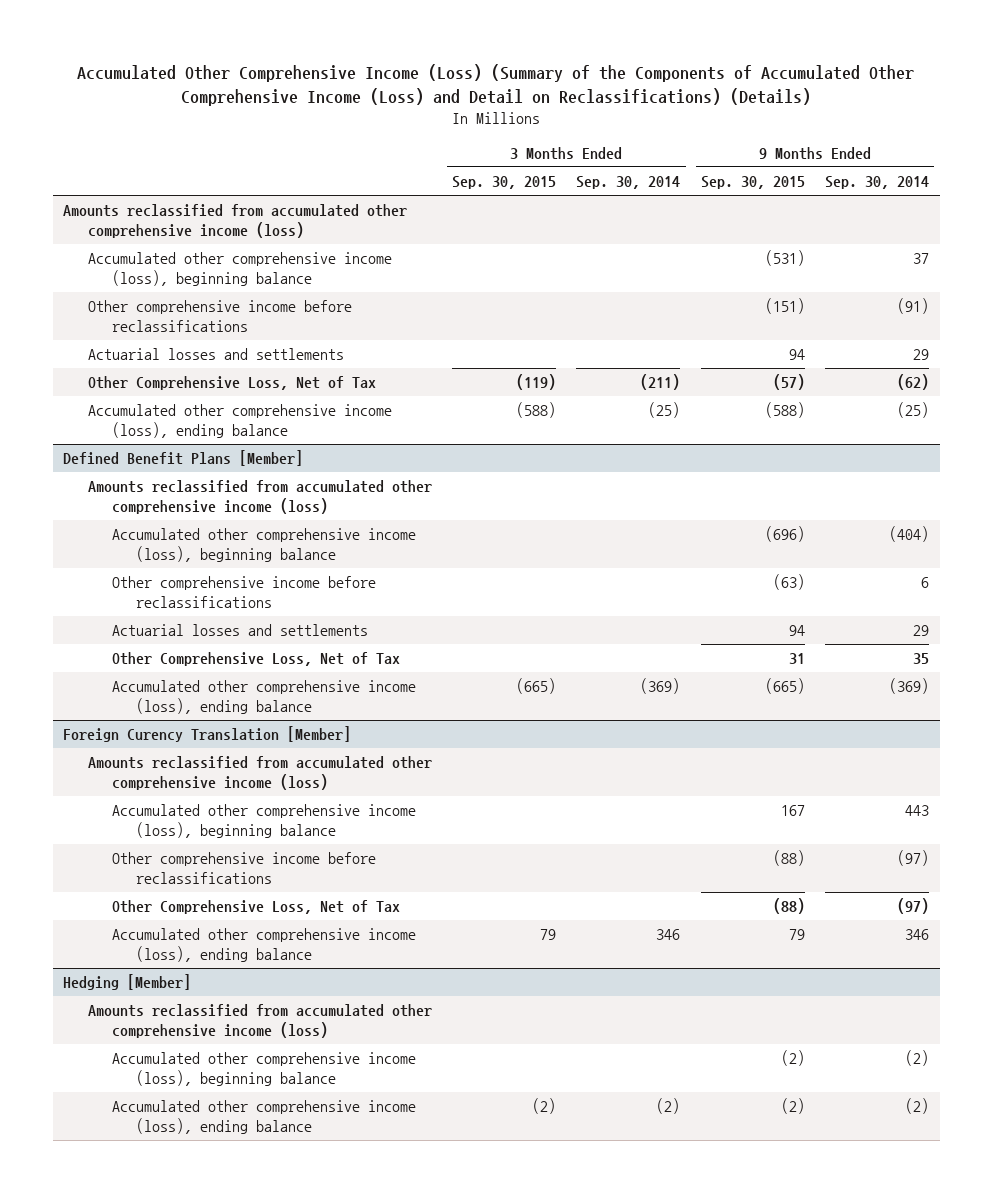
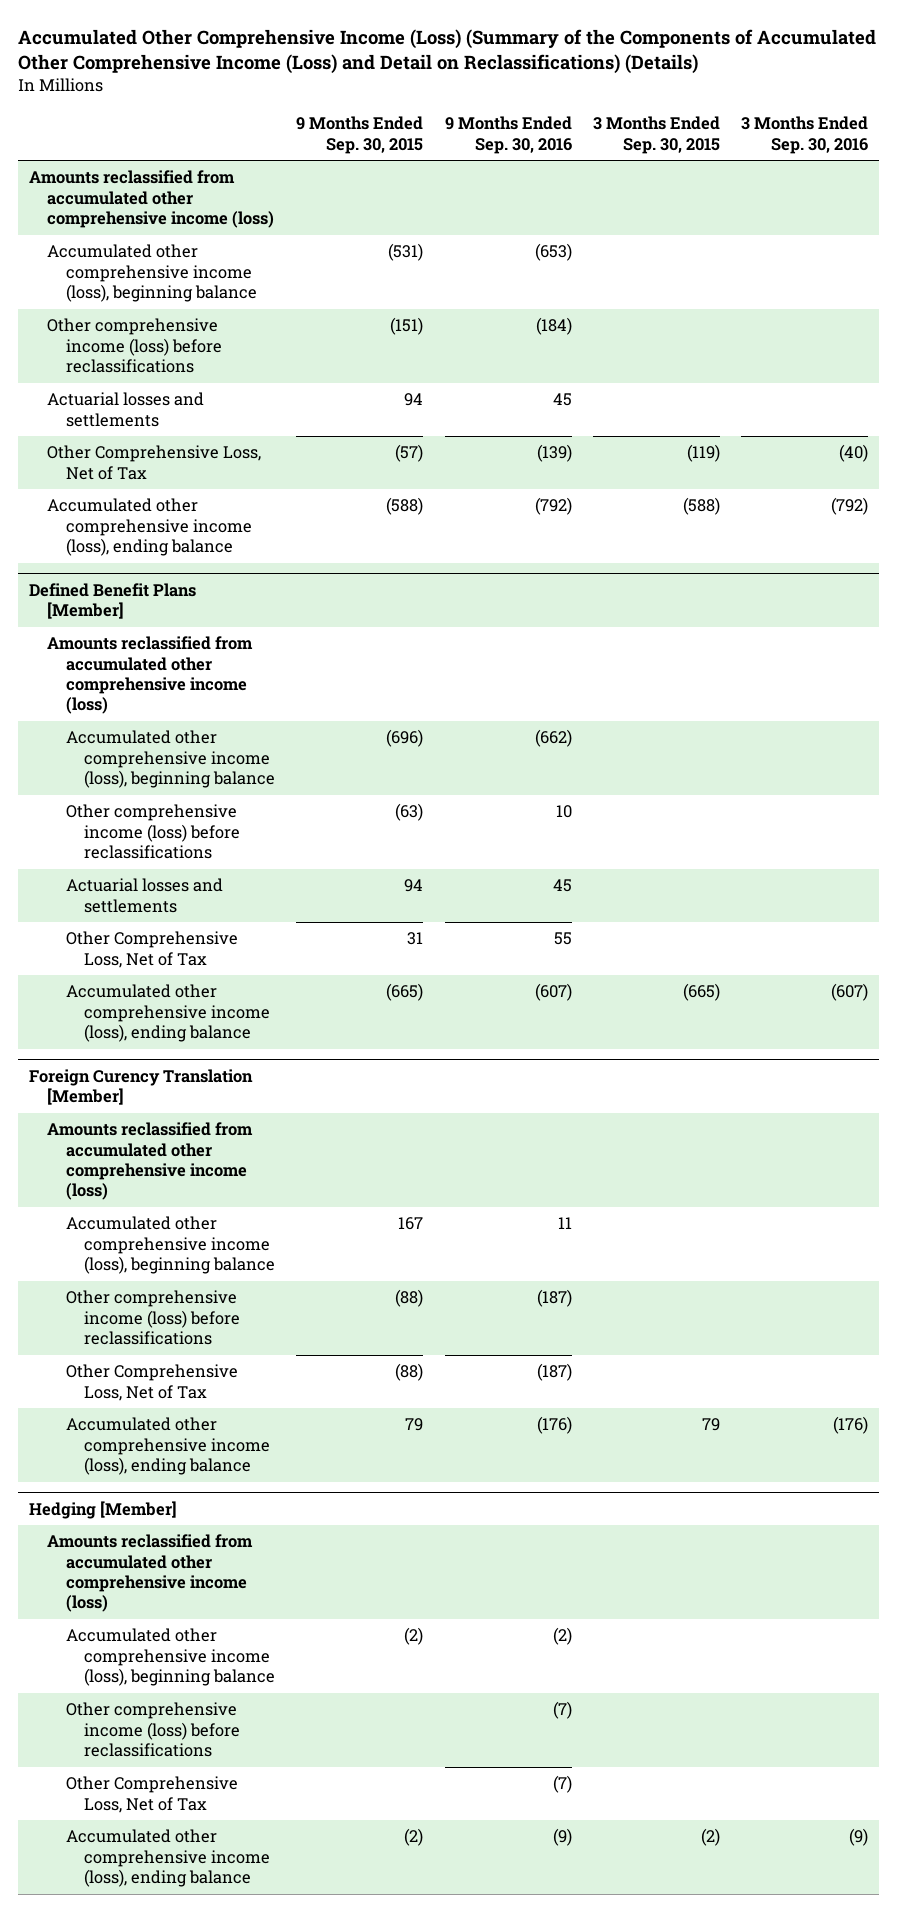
- | 3 Months Ended Sep. 30, 2015 | 3 Months Ended Sep. 30, 2014 | 9 Months Ended Sep. 30, 2015 | 9 Months Ended Sep. 30, 2014
+ | 9 Months Ended Sep. 30, 2015 | 9 Months Ended Sep. 30, 2016 | 3 Months Ended Sep. 30, 2015 | 3 Months Ended Sep. 30, 2016
- Other comprehensive income before reclassifications | | | (151) | (91)
+ Other comprehensive income (loss) before reclassifications | (151) | (184) | |
@ Defined Benefit Plans [Member]
- Other comprehensive income before reclassifications | | | (63) | 6
+ Other comprehensive income (loss) before reclassifications | (63) | 10 | |
@ Foreign Curency Translation [Member]
- Other comprehensive income before reclassifications | | | (88) | (97)
+ Other comprehensive income (loss) before reclassifications | (88) | (187) | |
@ Hedging [Member]
+ Other comprehensive income (loss) before reclassifications | | (7) | |
+ Other Comprehensive Loss, Net of Tax | | (7) | |

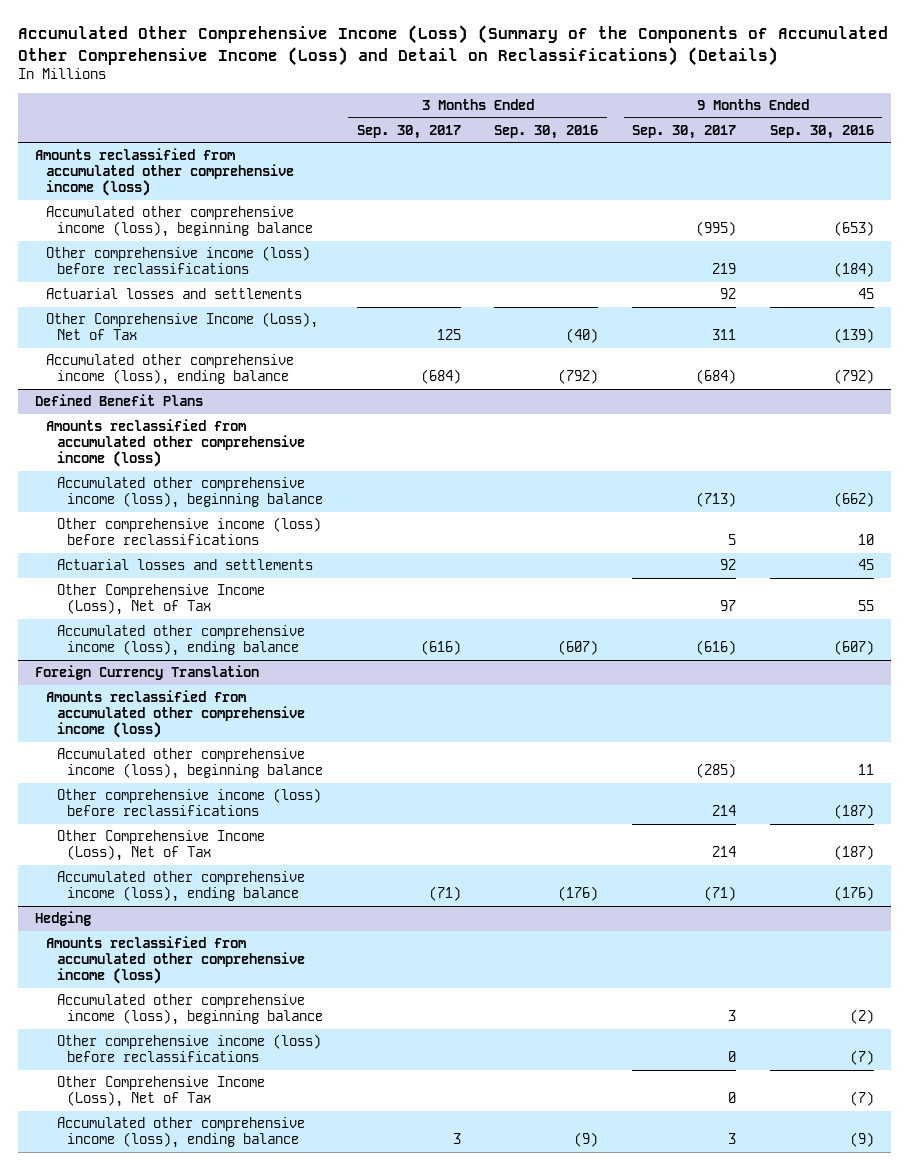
- | 9 Months Ended Sep. 30, 2015 | 9 Months Ended Sep. 30, 2016 | 3 Months Ended Sep. 30, 2015 | 3 Months Ended Sep. 30, 2016
+ | 3 Months Ended Sep. 30, 2017 | 3 Months Ended Sep. 30, 2016 | 9 Months Ended Sep. 30, 2017 | 9 Months Ended Sep. 30, 2016
- Other Comprehensive Loss, Net of Tax | (57) | (139) | (119) | (40)
+ Other Comprehensive Income (Loss), Net of Tax | 125 | (40) | 311 | (139)
- Defined Benefit Plans [Member]
+ Defined Benefit Plans
- Other Comprehensive Loss, Net of Tax | 31 | 55 | |
+ Other Comprehensive Income (Loss), Net of Tax | | | 97 | 55
- Foreign Curency Translation [Member]
+ Foreign Currency Translation
- Other Comprehensive Loss, Net of Tax | (88) | (187) | |
+ Other Comprehensive Income (Loss), Net of Tax | | | 214 | (187)
- Hedging [Member]
+ Hedging
- Other Comprehensive Loss, Net of Tax | | (7) | |
+ Other Comprehensive Income (Loss), Net of Tax | | | 0 | (7)

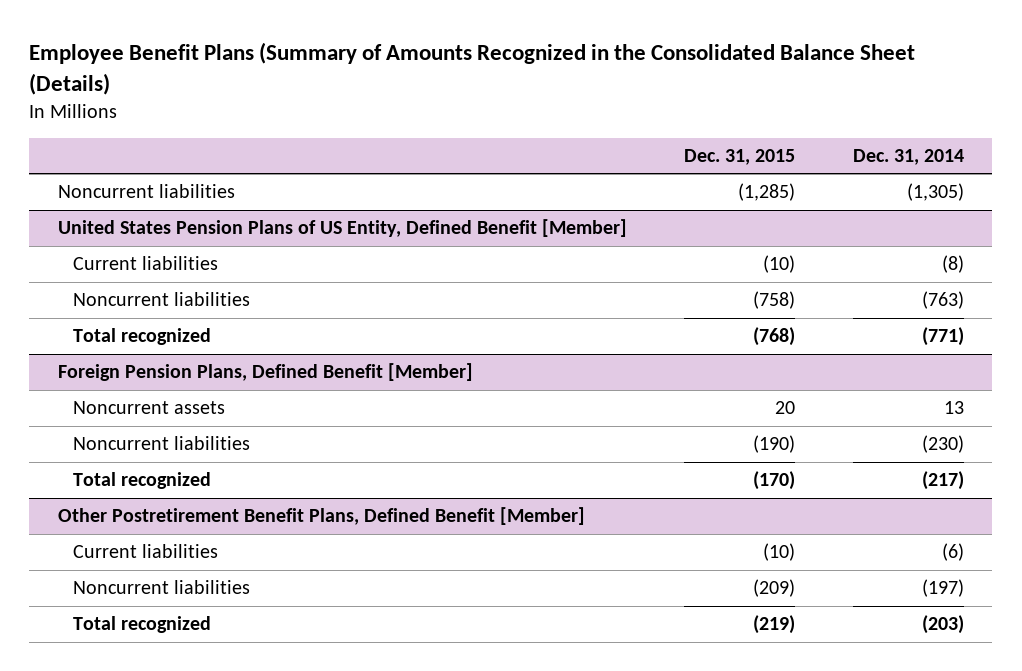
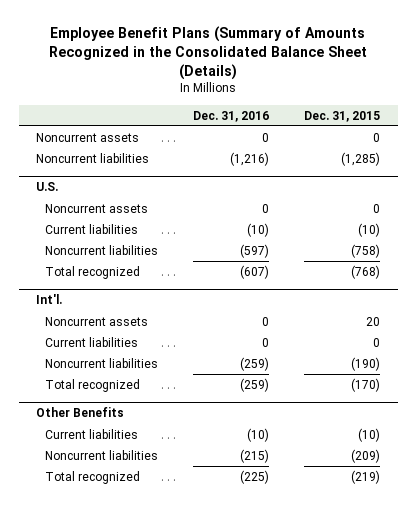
- | Dec. 31, 2015 | Dec. 31, 2014
+ | Dec. 31, 2016 | Dec. 31, 2015
+ Noncurrent assets | 0 | 0
- United States Pension Plans of US Entity, Defined Benefit [Member]
+ U.S.
+ Noncurrent assets | 0 | 0
- Foreign Pension Plans, Defined Benefit [Member]
+ Int'l.
+ Current liabilities | 0 | 0
- Other Postretirement Benefit Plans, Defined Benefit [Member]
+ Other Benefits

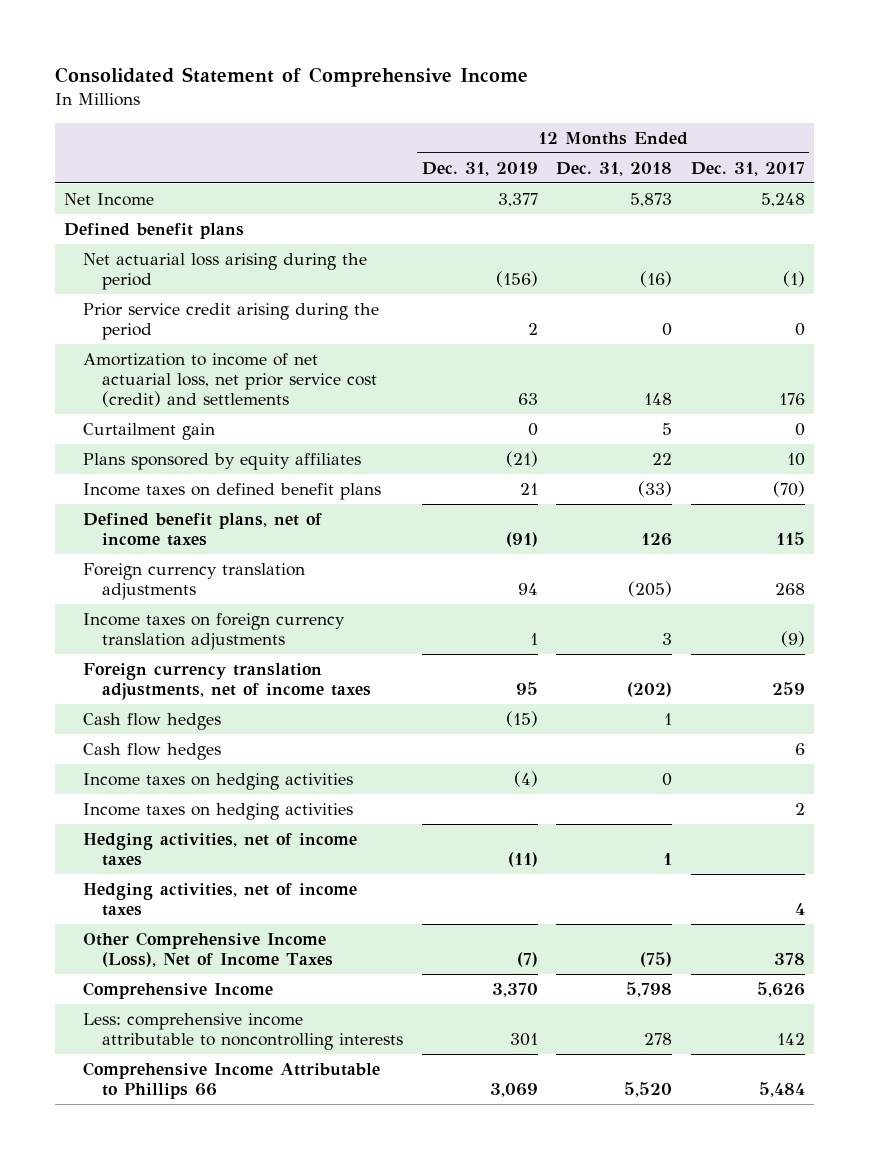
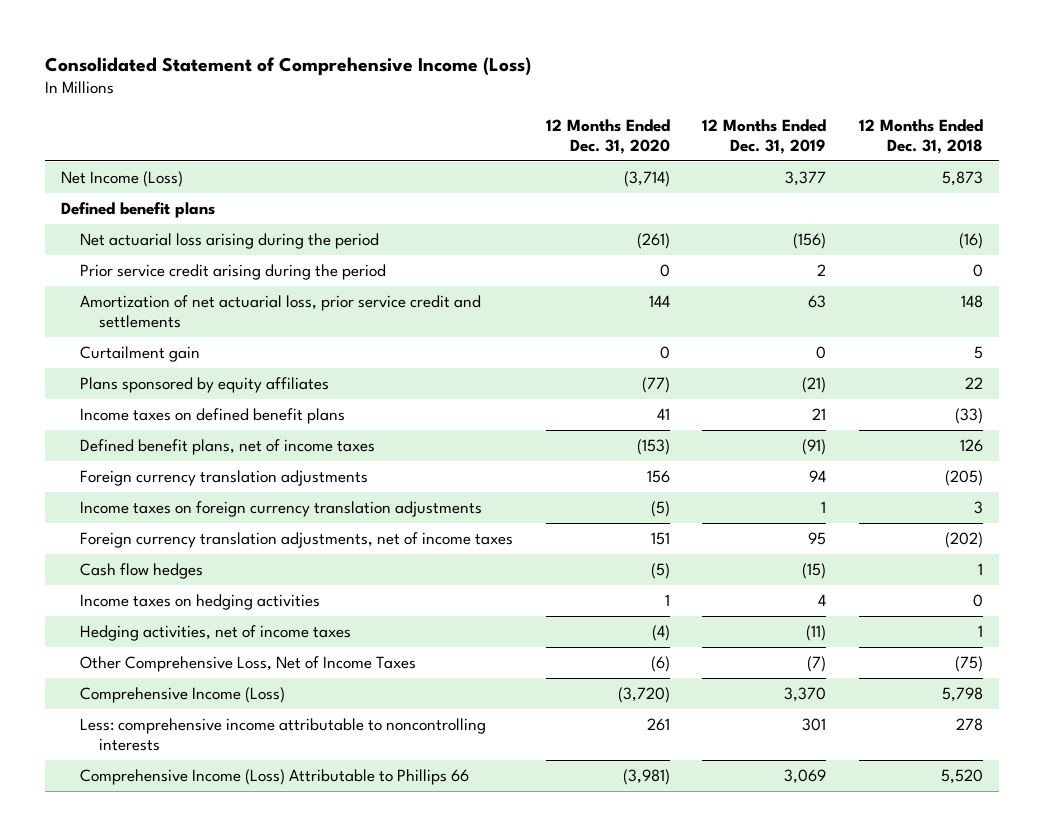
- Consolidated Statement of Comprehensive Income
+ Consolidated Statement of Comprehensive Income (Loss)
- | 12 Months Ended Dec. 31, 2019 | 12 Months Ended Dec. 31, 2018 | 12 Months Ended Dec. 31, 2017
+ | 12 Months Ended Dec. 31, 2020 | 12 Months Ended Dec. 31, 2019 | 12 Months Ended Dec. 31, 2018
- Net Income | 3,377 | 5,873 | 5,248
+ Net Income (Loss) | (3,714) | 3,377 | 5,873
- Amortization to income of net actuarial loss, net prior service cost (credit) and settlements | 63 | 148 | 176
+ Amortization of net actuarial loss, prior service credit and settlements | 144 | 63 | 148
- Cash flow hedges | | | 6
- Income taxes on hedging activities | (4) | 0 |
- Income taxes on hedging activities | | | 2
+ Income taxes on hedging activities | 1 | 4 | 0
- Hedging activities, net of income taxes | | | 4
- Other Comprehensive Income (Loss), Net of Income Taxes | (7) | (75) | 378
- Comprehensive Income | 3,370 | 5,798 | 5,626
+ Other Comprehensive Loss, Net of Income Taxes | (6) | (7) | (75)
+ Comprehensive Income (Loss) | (3,720) | 3,370 | 5,798
- Comprehensive Income Attributable to Phillips 66 | 3,069 | 5,520 | 5,484
+ Comprehensive Income (Loss) Attributable to Phillips 66 | (3,981) | 3,069 | 5,520

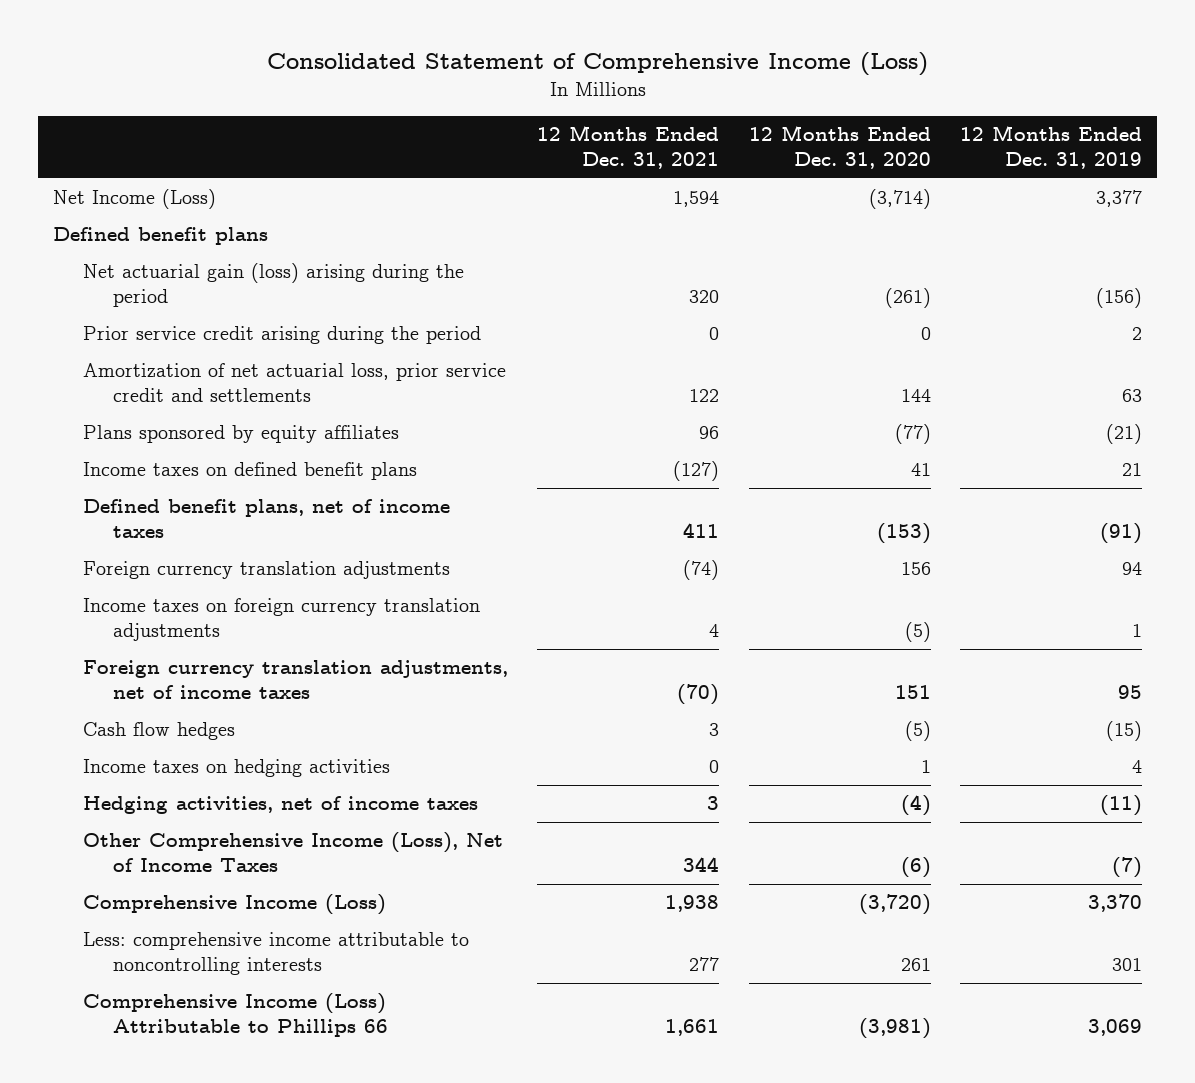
- | 12 Months Ended Dec. 31, 2020 | 12 Months Ended Dec. 31, 2019 | 12 Months Ended Dec. 31, 2018
+ | 12 Months Ended Dec. 31, 2021 | 12 Months Ended Dec. 31, 2020 | 12 Months Ended Dec. 31, 2019
- Net actuarial loss arising during the period | (261) | (156) | (16)
+ Net actuarial gain (loss) arising during the period | 320 | (261) | (156)
- Curtailment gain | 0 | 0 | 5
- Other Comprehensive Loss, Net of Income Taxes | (6) | (7) | (75)
+ Other Comprehensive Income (Loss), Net of Income Taxes | 344 | (6) | (7)

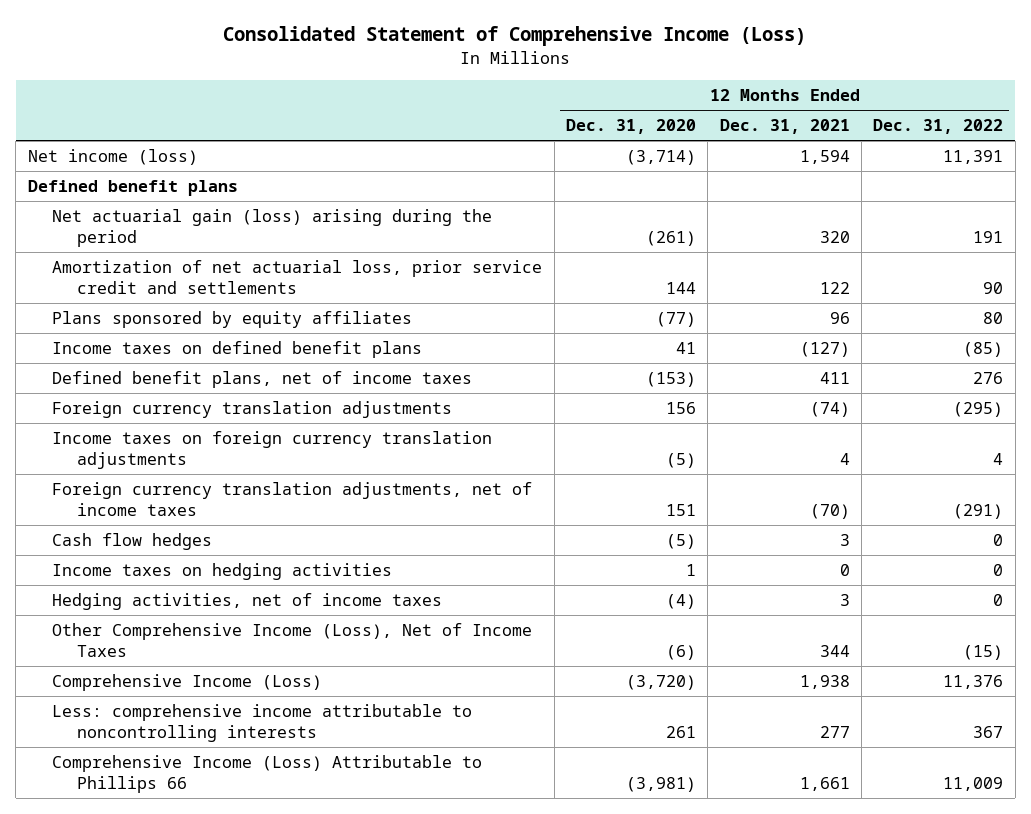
- | 12 Months Ended Dec. 31, 2021 | 12 Months Ended Dec. 31, 2020 | 12 Months Ended Dec. 31, 2019
+ | 12 Months Ended Dec. 31, 2020 | 12 Months Ended Dec. 31, 2021 | 12 Months Ended Dec. 31, 2022
- Net Income (Loss) | 1,594 | (3,714) | 3,377
+ Net income (loss) | (3,714) | 1,594 | 11,391
- Prior service credit arising during the period | 0 | 0 | 2

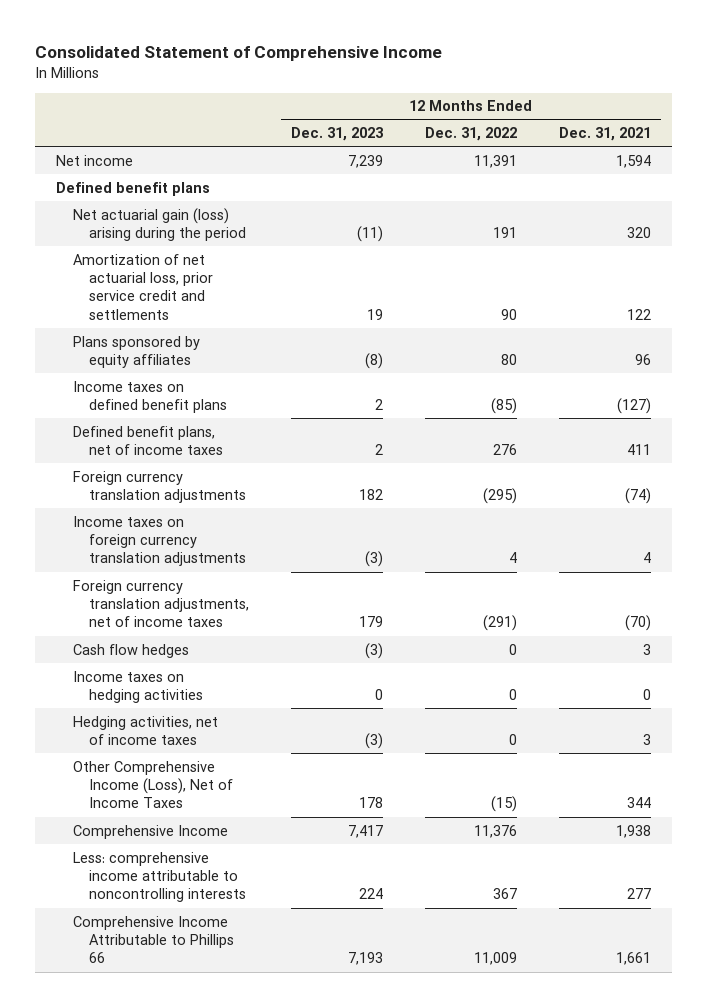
- Consolidated Statement of Comprehensive Income (Loss)
+ Consolidated Statement of Comprehensive Income
- | 12 Months Ended Dec. 31, 2020 | 12 Months Ended Dec. 31, 2021 | 12 Months Ended Dec. 31, 2022
+ | 12 Months Ended Dec. 31, 2023 | 12 Months Ended Dec. 31, 2022 | 12 Months Ended Dec. 31, 2021
- Net income (loss) | (3,714) | 1,594 | 11,391
+ Net income | 7,239 | 11,391 | 1,594
- Comprehensive Income (Loss) | (3,720) | 1,938 | 11,376
+ Comprehensive Income | 7,417 | 11,376 | 1,938
- Comprehensive Income (Loss) Attributable to Phillips 66 | (3,981) | 1,661 | 11,009
+ Comprehensive Income Attributable to Phillips 66 | 7,193 | 11,009 | 1,661

